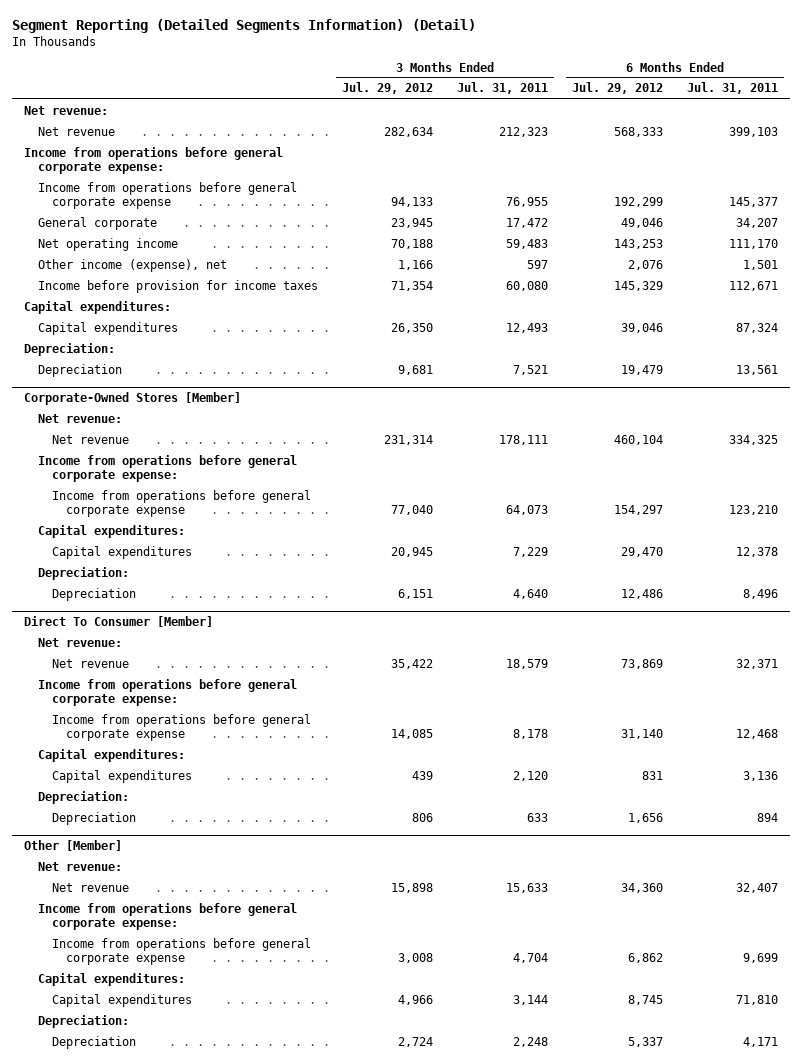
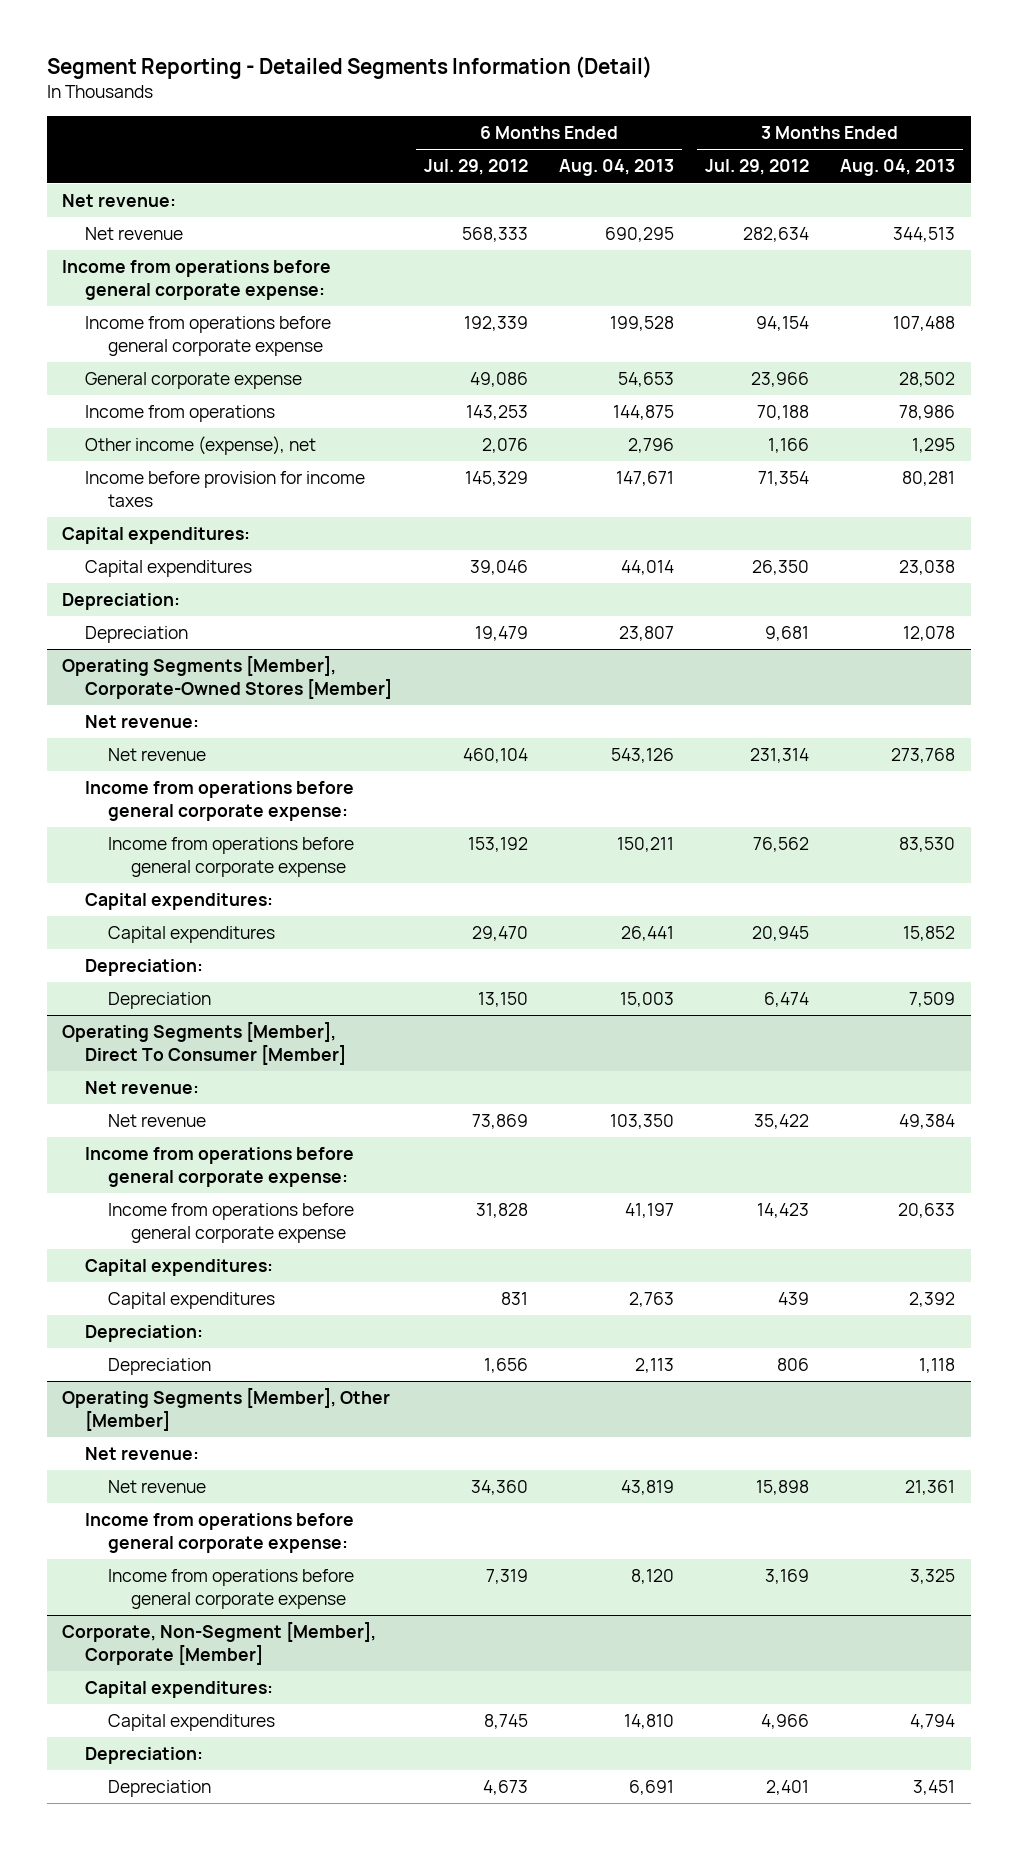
- Segment Reporting (Detailed Segments Information) (Detail)
+ Segment Reporting - Detailed Segments Information (Detail)
- | 3 Months Ended Jul. 29, 2012 | 3 Months Ended Jul. 31, 2011 | 6 Months Ended Jul. 29, 2012 | 6 Months Ended Jul. 31, 2011
+ | 6 Months Ended Jul. 29, 2012 | 6 Months Ended Aug. 04, 2013 | 3 Months Ended Jul. 29, 2012 | 3 Months Ended Aug. 04, 2013
- Income from operations before general corporate expense | 94,133 | 76,955 | 192,299 | 145,377
- General corporate | 23,945 | 17,472 | 49,046 | 34,207
- Net operating income | 70,188 | 59,483 | 143,253 | 111,170
+ Income from operations before general corporate expense | 192,339 | 199,528 | 94,154 | 107,488
+ General corporate expense | 49,086 | 54,653 | 23,966 | 28,502
+ Income from operations | 143,253 | 144,875 | 70,188 | 78,986
- Corporate-Owned Stores [Member]
+ Operating Segments [Member], Corporate-Owned Stores [Member]
- Income from operations before general corporate expense | 77,040 | 64,073 | 154,297 | 123,210
+ Income from operations before general corporate expense | 153,192 | 150,211 | 76,562 | 83,530
- Depreciation | 6,151 | 4,640 | 12,486 | 8,496
- Direct To Consumer [Member]
+ Depreciation | 13,150 | 15,003 | 6,474 | 7,509
+ Operating Segments [Member], Direct To Consumer [Member]
- Income from operations before general corporate expense | 14,085 | 8,178 | 31,140 | 12,468
+ Income from operations before general corporate expense | 31,828 | 41,197 | 14,423 | 20,633
- Other [Member]
+ Operating Segments [Member], Other [Member]
- Income from operations before general corporate expense | 3,008 | 4,704 | 6,862 | 9,699
+ Income from operations before general corporate expense | 7,319 | 8,120 | 3,169 | 3,325
+ Corporate, Non-Segment [Member], Corporate [Member]
- Depreciation | 2,724 | 2,248 | 5,337 | 4,171
+ Depreciation | 4,673 | 6,691 | 2,401 | 3,451

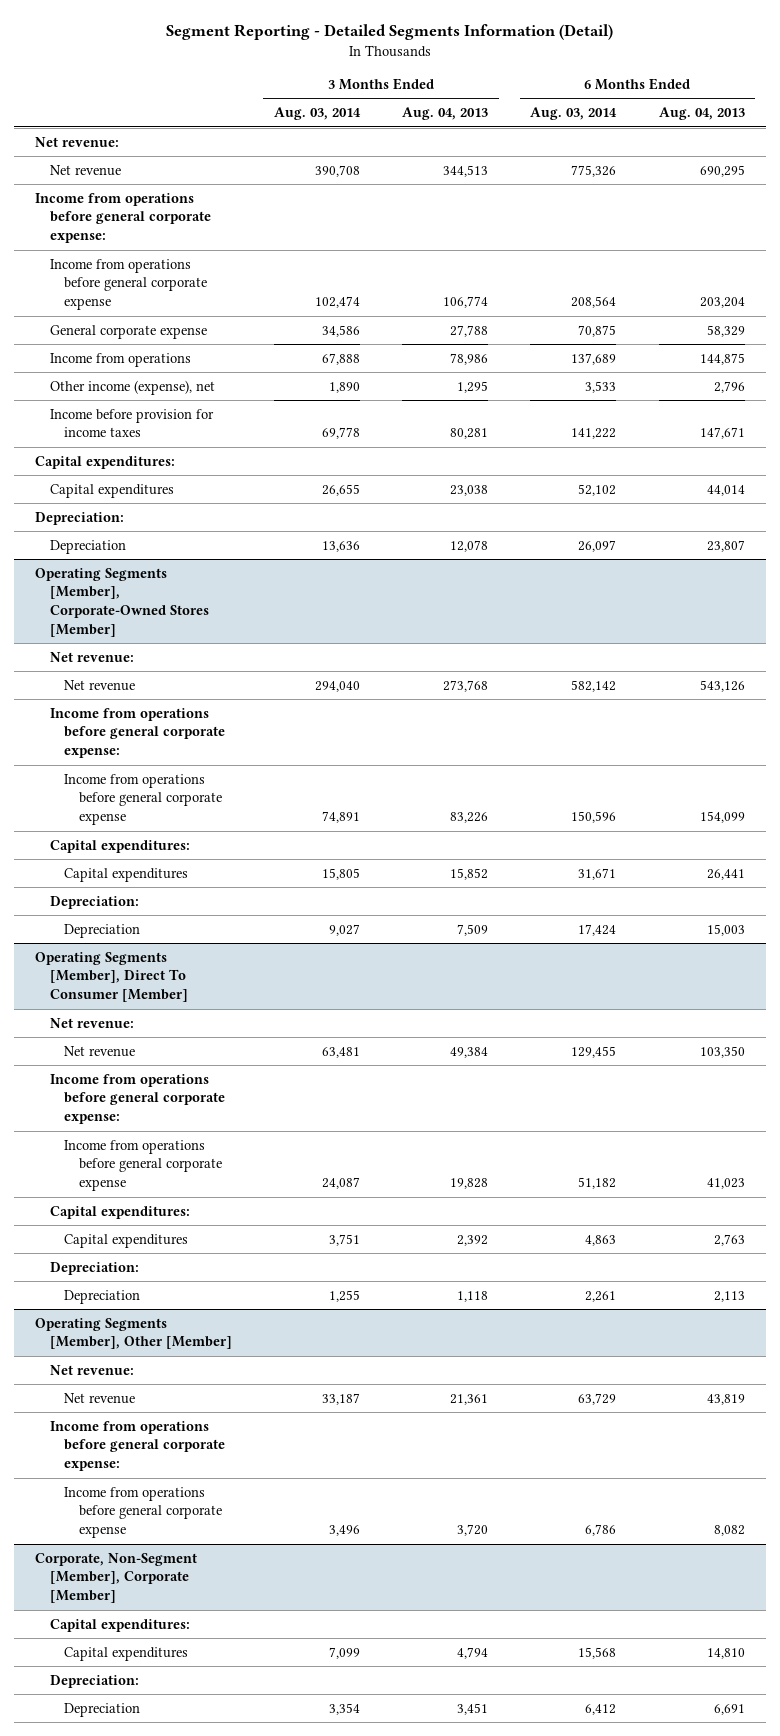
- | 6 Months Ended Jul. 29, 2012 | 6 Months Ended Aug. 04, 2013 | 3 Months Ended Jul. 29, 2012 | 3 Months Ended Aug. 04, 2013
+ | 3 Months Ended Aug. 03, 2014 | 3 Months Ended Aug. 04, 2013 | 6 Months Ended Aug. 03, 2014 | 6 Months Ended Aug. 04, 2013
- Income from operations before general corporate expense | 192,339 | 199,528 | 94,154 | 107,488
- General corporate expense | 49,086 | 54,653 | 23,966 | 28,502
+ Income from operations before general corporate expense | 102,474 | 106,774 | 208,564 | 203,204
+ General corporate expense | 34,586 | 27,788 | 70,875 | 58,329
@ Operating Segments [Member], Corporate-Owned Stores [Member]
- Income from operations before general corporate expense | 153,192 | 150,211 | 76,562 | 83,530
+ Income from operations before general corporate expense | 74,891 | 83,226 | 150,596 | 154,099
@ Operating Segments [Member], Direct To Consumer [Member]
- Income from operations before general corporate expense | 31,828 | 41,197 | 14,423 | 20,633
+ Income from operations before general corporate expense | 24,087 | 19,828 | 51,182 | 41,023
@ Operating Segments [Member], Other [Member]
- Income from operations before general corporate expense | 7,319 | 8,120 | 3,169 | 3,325
+ Income from operations before general corporate expense | 3,496 | 3,720 | 6,786 | 8,082

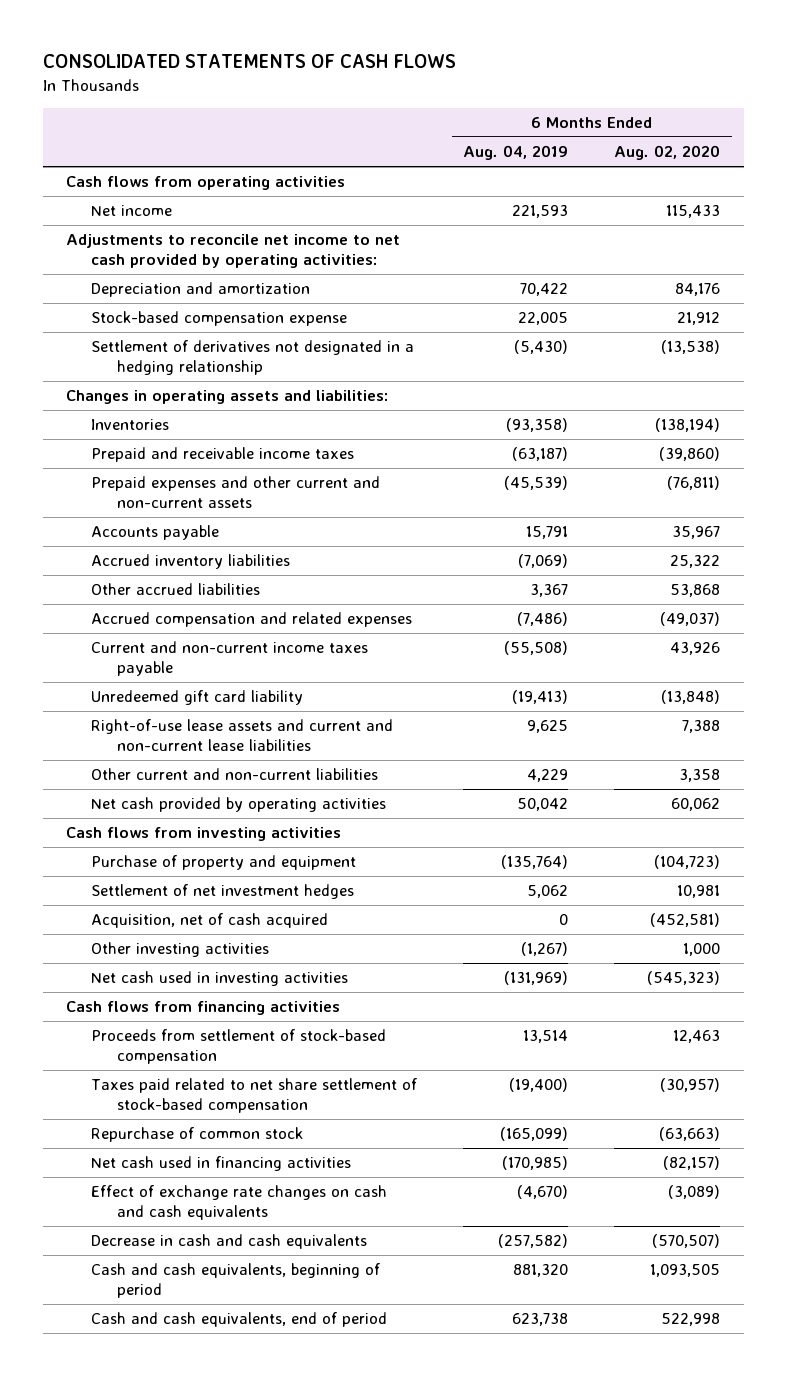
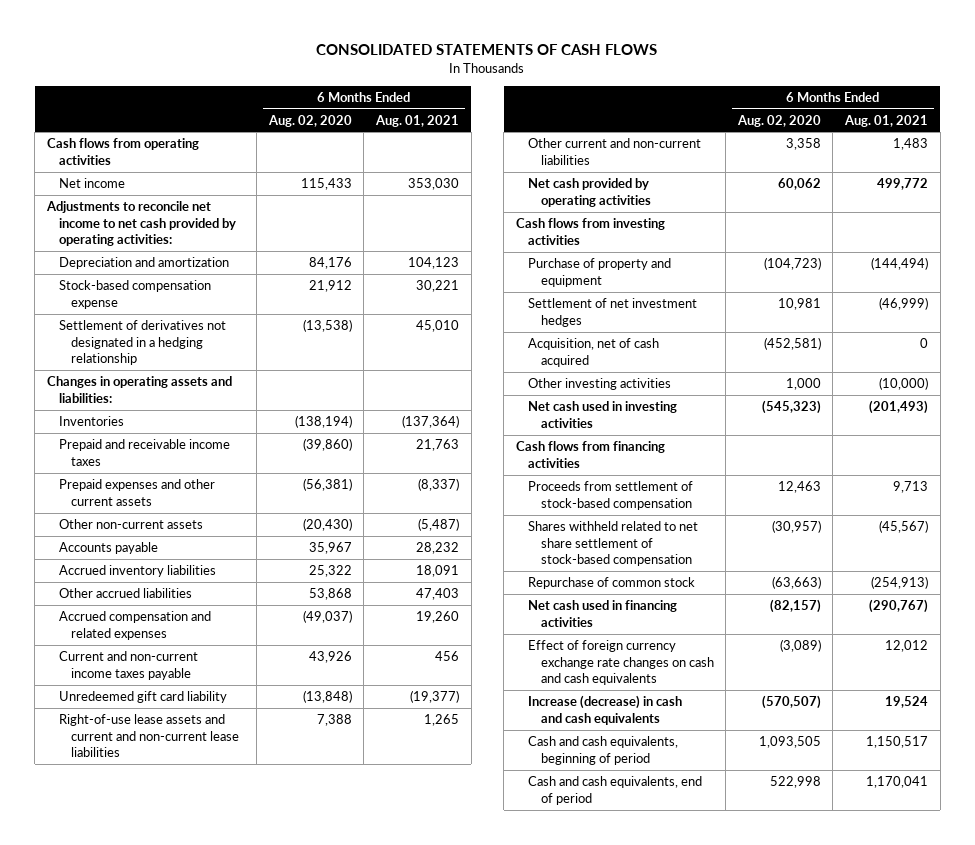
- | 6 Months Ended Aug. 04, 2019 | 6 Months Ended Aug. 02, 2020
+ | 6 Months Ended Aug. 02, 2020 | 6 Months Ended Aug. 01, 2021
- Prepaid expenses and other current and non-current assets | (45,539) | (76,811)
+ Prepaid expenses and other current assets | (56,381) | (8,337)
+ Other non-current assets | (20,430) | (5,487)
- Taxes paid related to net share settlement of stock-based compensation | (19,400) | (30,957)
+ Shares withheld related to net share settlement of stock-based compensation | (30,957) | (45,567)
- Effect of exchange rate changes on cash and cash equivalents | (4,670) | (3,089)
- Decrease in cash and cash equivalents | (257,582) | (570,507)
+ Effect of foreign currency exchange rate changes on cash and cash equivalents | (3,089) | 12,012
+ Increase (decrease) in cash and cash equivalents | (570,507) | 19,524

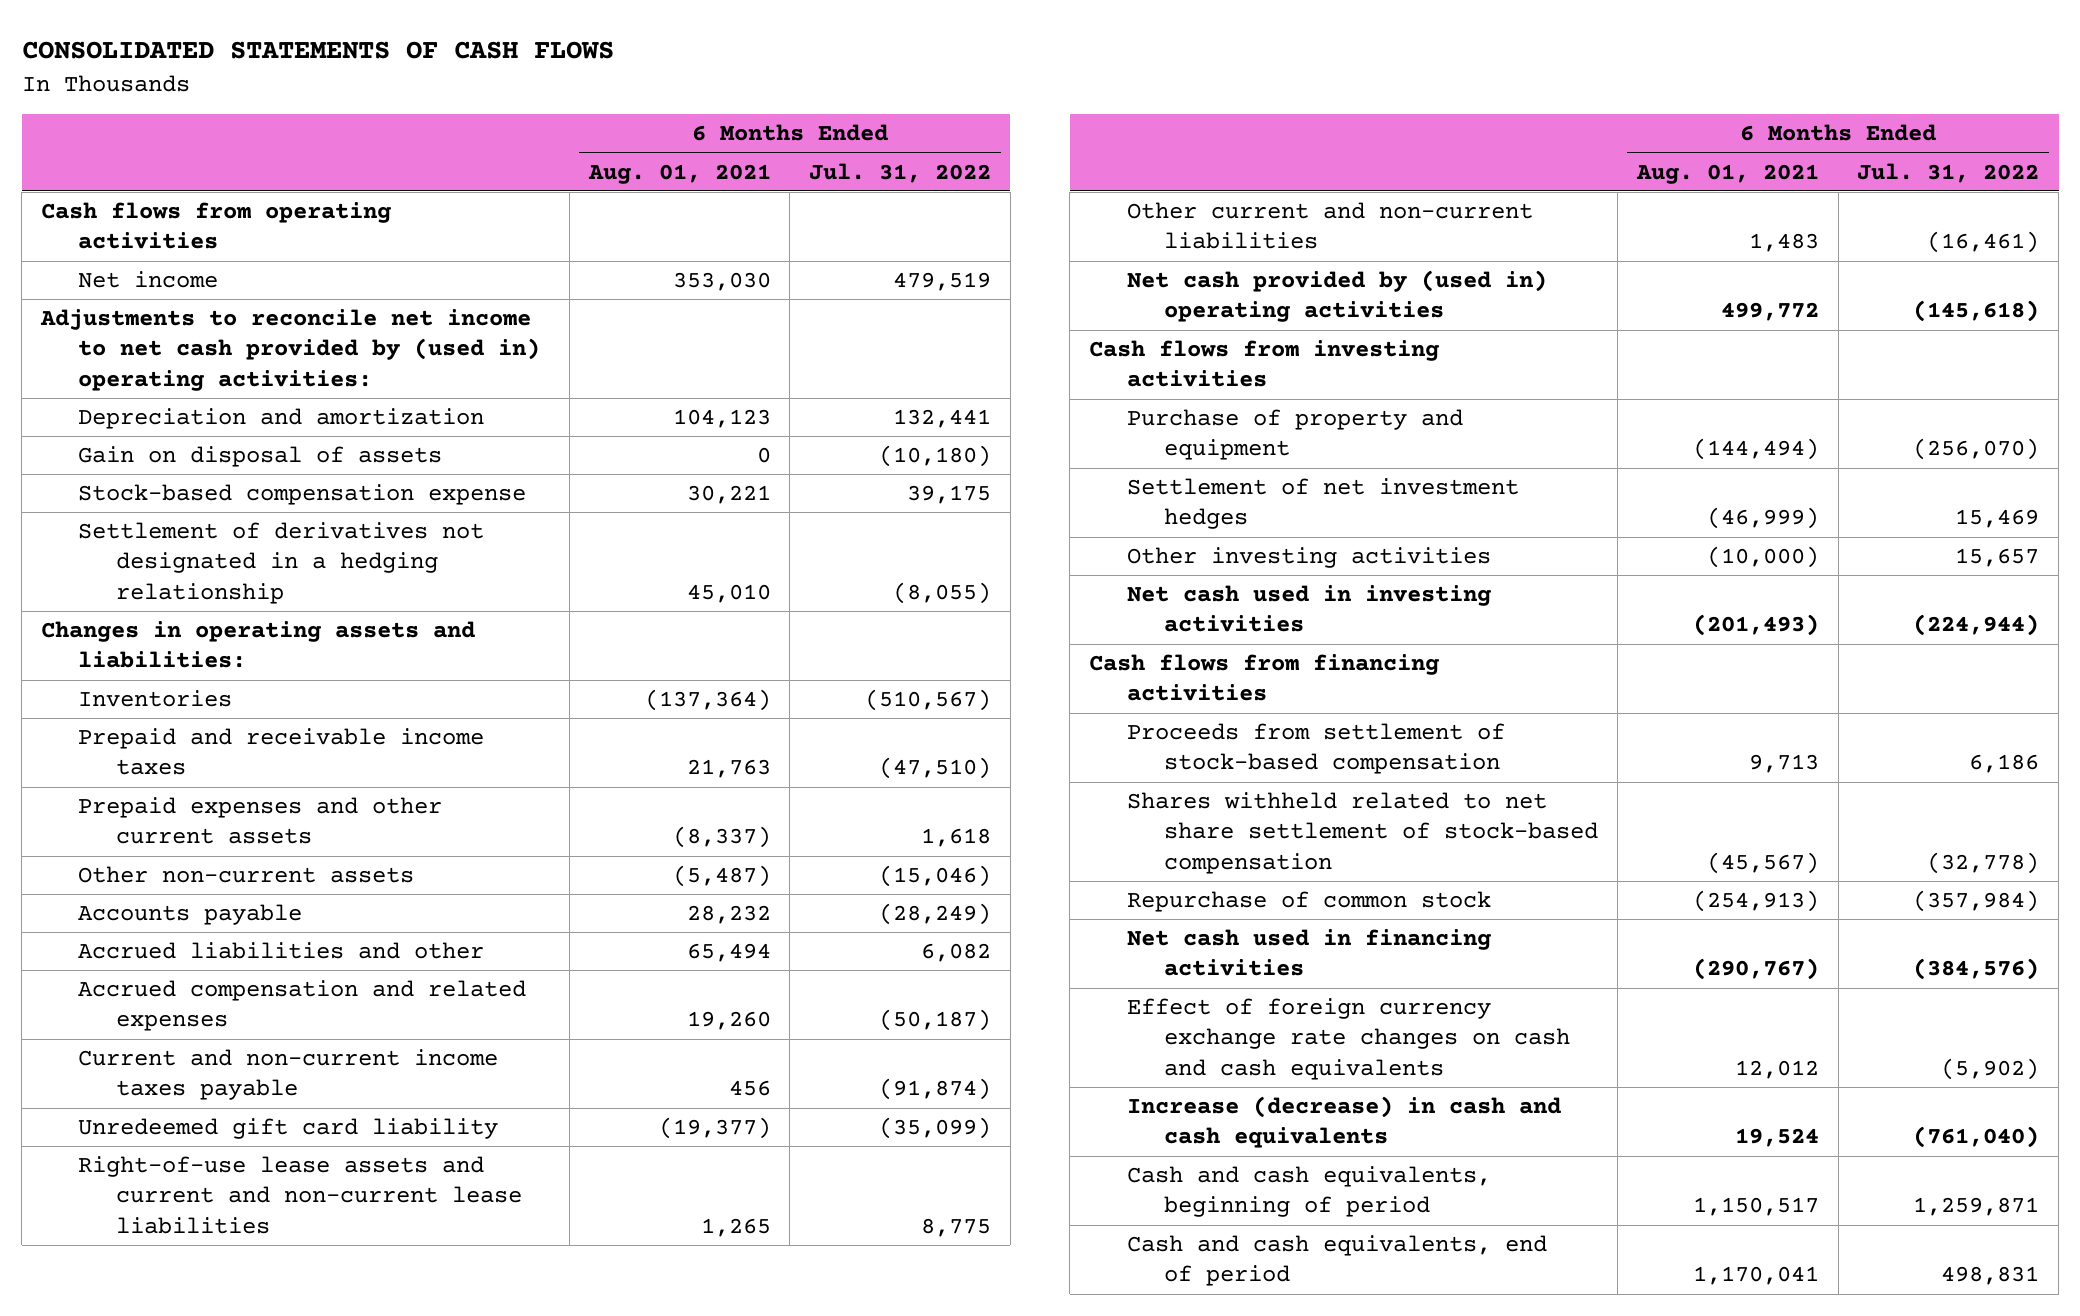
- | 6 Months Ended Aug. 02, 2020 | 6 Months Ended Aug. 01, 2021
+ | 6 Months Ended Aug. 01, 2021 | 6 Months Ended Jul. 31, 2022
- Adjustments to reconcile net income to net cash provided by operating activities:
+ Adjustments to reconcile net income to net cash provided by (used in) operating activities:
+ Gain on disposal of assets | 0 | (10,180)
- Accrued inventory liabilities | 25,322 | 18,091
- Other accrued liabilities | 53,868 | 47,403
+ Accrued liabilities and other | 65,494 | 6,082
- Net cash provided by operating activities | 60,062 | 499,772
+ Net cash provided by (used in) operating activities | 499,772 | (145,618)
- Acquisition, net of cash acquired | (452,581) | 0

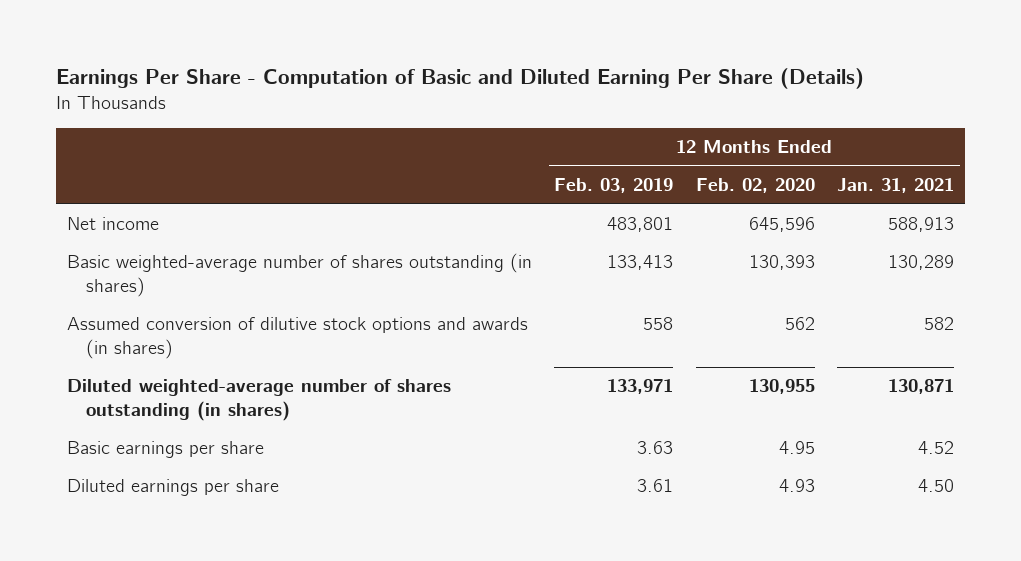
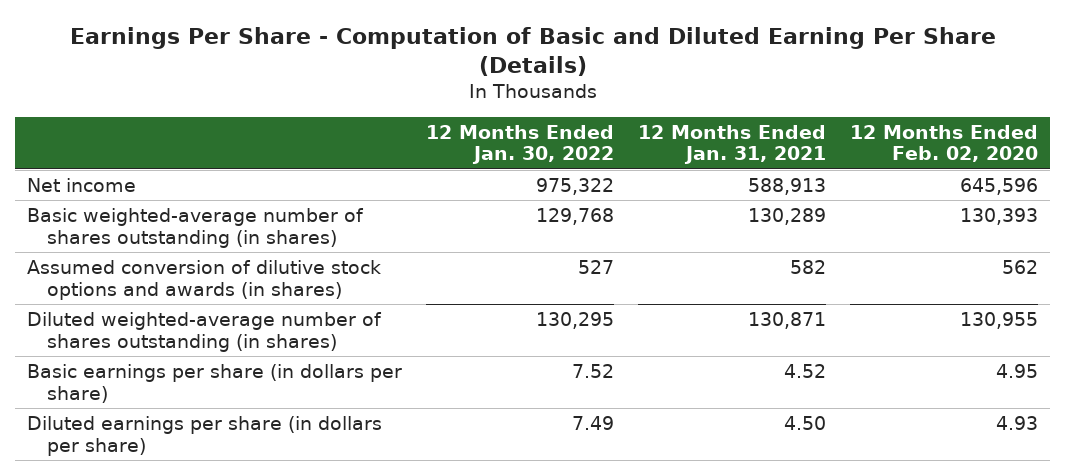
- | 12 Months Ended Feb. 03, 2019 | 12 Months Ended Feb. 02, 2020 | 12 Months Ended Jan. 31, 2021
+ | 12 Months Ended Jan. 30, 2022 | 12 Months Ended Jan. 31, 2021 | 12 Months Ended Feb. 02, 2020
- Basic earnings per share | 3.63 | 4.95 | 4.52
- Diluted earnings per share | 3.61 | 4.93 | 4.50
+ Basic earnings per share (in dollars per share) | 7.52 | 4.52 | 4.95
+ Diluted earnings per share (in dollars per share) | 7.49 | 4.50 | 4.93

